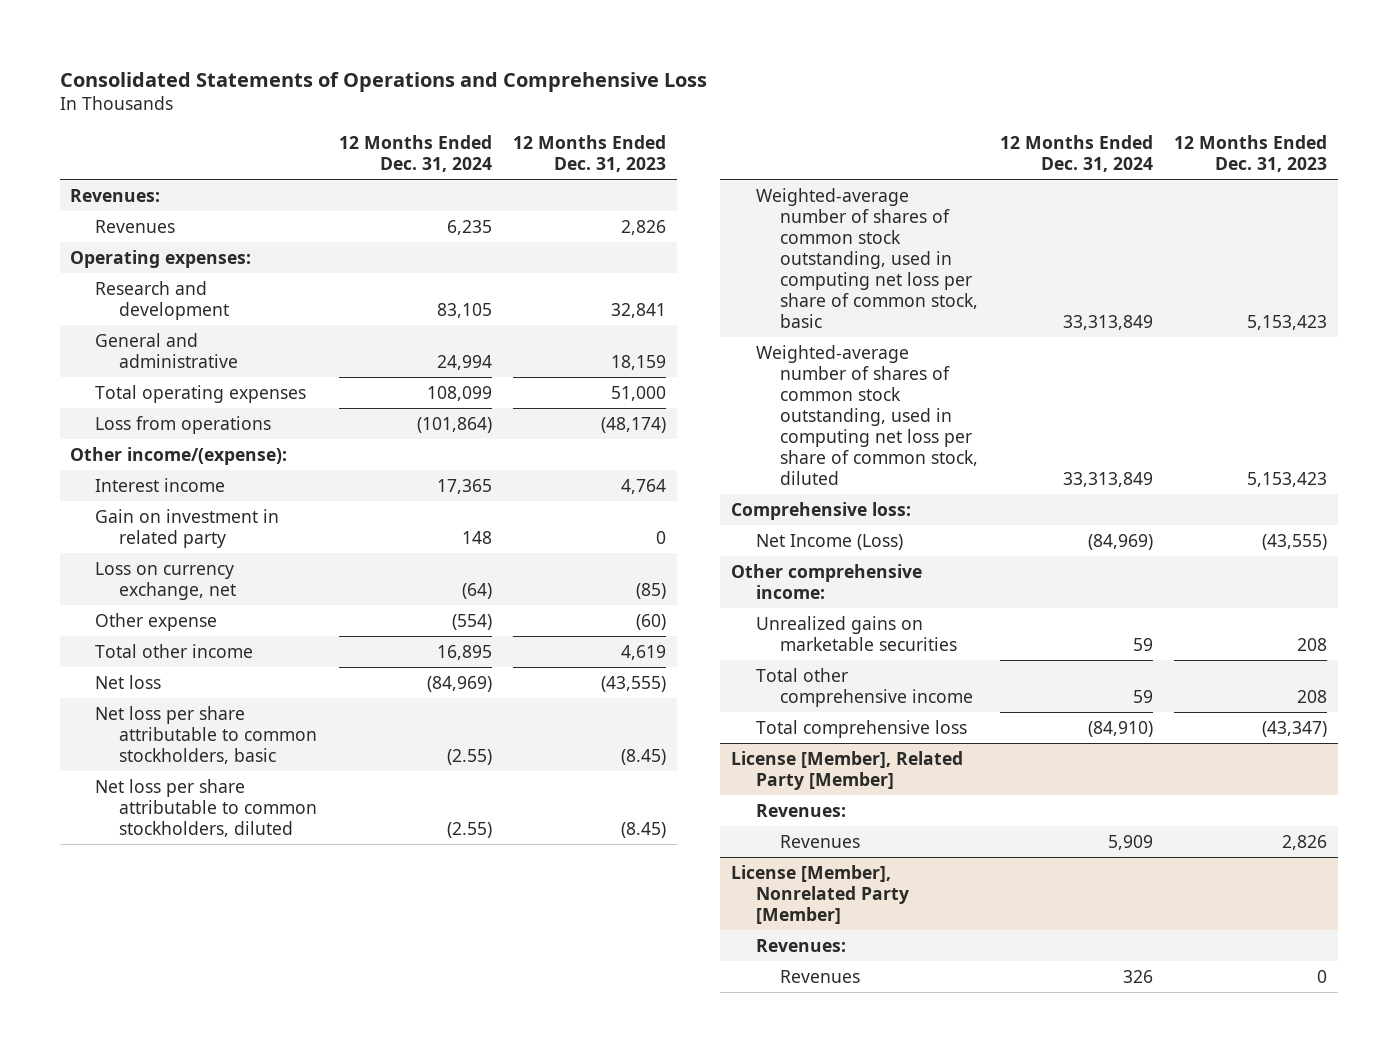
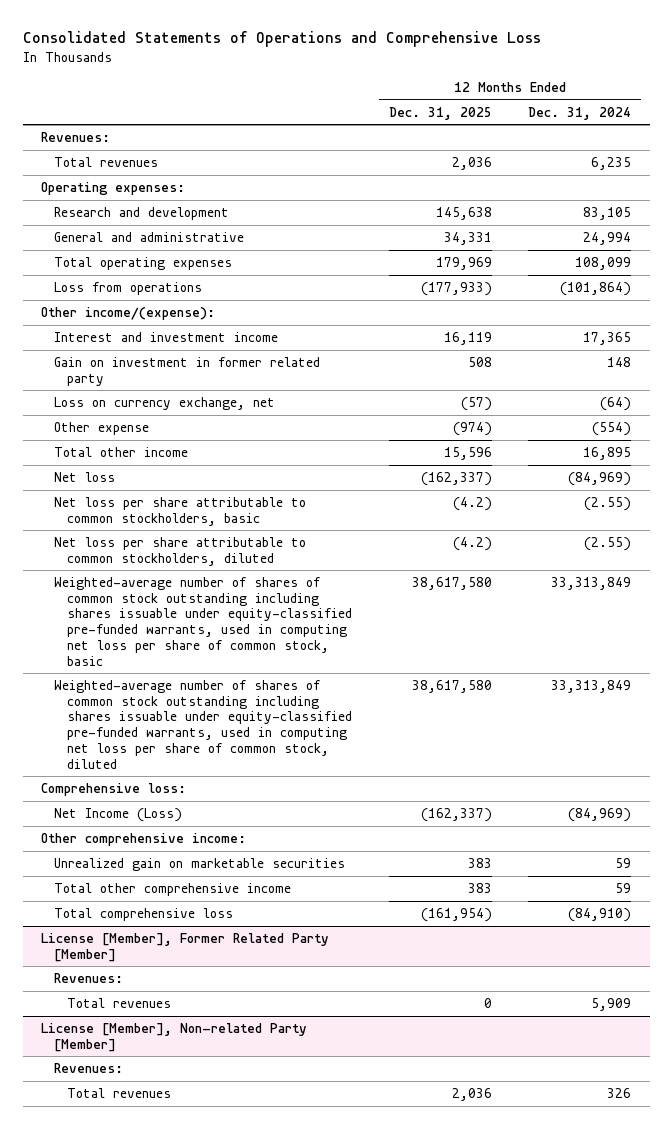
- | 12 Months Ended Dec. 31, 2024 | 12 Months Ended Dec. 31, 2023
+ | 12 Months Ended Dec. 31, 2025 | 12 Months Ended Dec. 31, 2024
- Revenues | 6,235 | 2,826
+ Total revenues | 2,036 | 6,235
- Interest income | 17,365 | 4,764
- Gain on investment in related party | 148 | 0
+ Interest and investment income | 16,119 | 17,365
+ Gain on investment in former related party | 508 | 148
- Weighted-average number of shares of common stock outstanding, used in computing net loss per share of common stock, basic | 33,313,849 | 5,153,423
- Weighted-average number of shares of common stock outstanding, used in computing net loss per share of common stock, diluted | 33,313,849 | 5,153,423
+ Weighted-average number of shares of common stock outstanding including shares issuable under equity-classified pre-funded warrants, used in computing net loss per share of common stock, basic | 38,617,580 | 33,313,849
+ Weighted-average number of shares of common stock outstanding including shares issuable under equity-classified pre-funded warrants, used in computing net loss per share of common stock, diluted | 38,617,580 | 33,313,849
- Unrealized gains on marketable securities | 59 | 208
+ Unrealized gain on marketable securities | 383 | 59
- License [Member], Related Party [Member]
+ License [Member], Former Related Party [Member]
- Revenues | 5,909 | 2,826
- License [Member], Nonrelated Party [Member]
+ Total revenues | 0 | 5,909
+ License [Member], Non-related Party [Member]
- Revenues | 326 | 0
+ Total revenues | 2,036 | 326

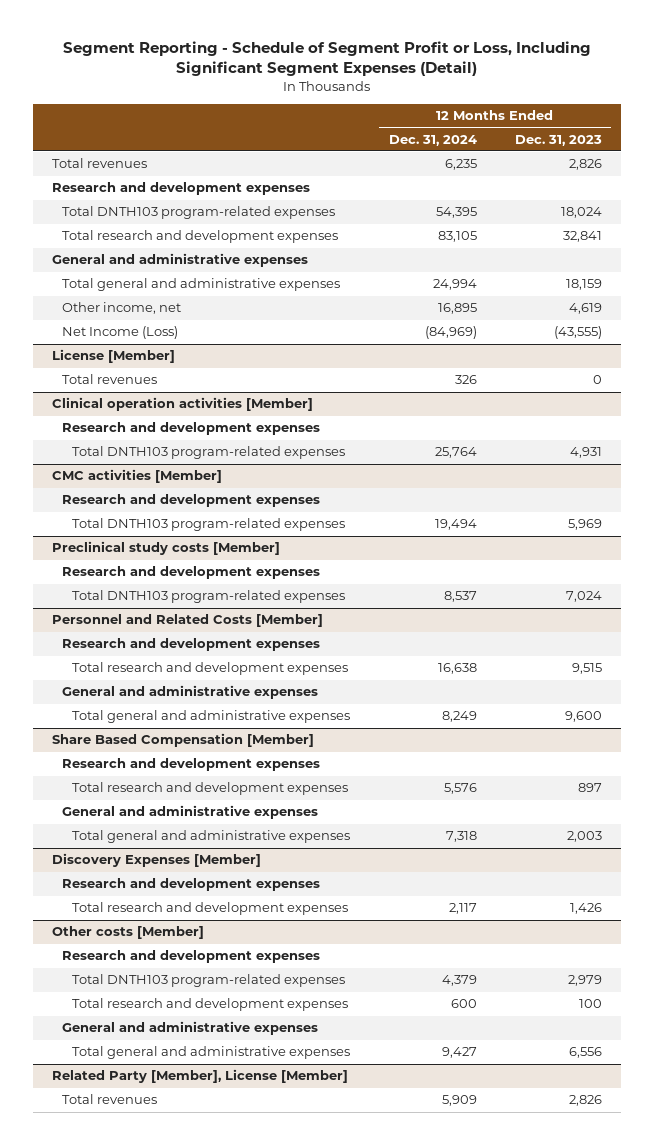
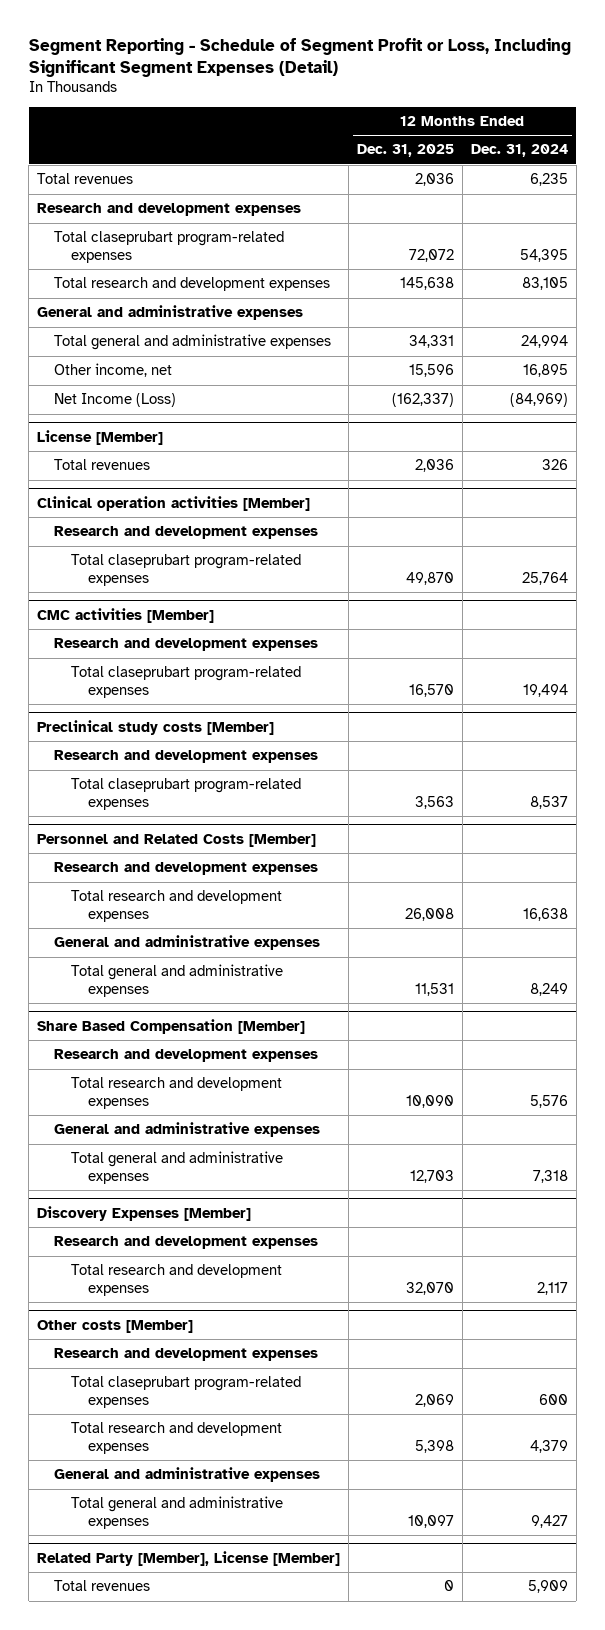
- | 12 Months Ended Dec. 31, 2024 | 12 Months Ended Dec. 31, 2023
+ | 12 Months Ended Dec. 31, 2025 | 12 Months Ended Dec. 31, 2024
- Total DNTH103 program-related expenses | 54,395 | 18,024
+ Total claseprubart program-related expenses | 72,072 | 54,395
@ Clinical operation activities [Member]
- Total DNTH103 program-related expenses | 25,764 | 4,931
+ Total claseprubart program-related expenses | 49,870 | 25,764
@ CMC activities [Member]
- Total DNTH103 program-related expenses | 19,494 | 5,969
+ Total claseprubart program-related expenses | 16,570 | 19,494
@ Preclinical study costs [Member]
- Total DNTH103 program-related expenses | 8,537 | 7,024
+ Total claseprubart program-related expenses | 3,563 | 8,537
@ Other costs [Member]
- Total DNTH103 program-related expenses | 4,379 | 2,979
- Total research and development expenses | 600 | 100
+ Total claseprubart program-related expenses | 2,069 | 600
+ Total research and development expenses | 5,398 | 4,379

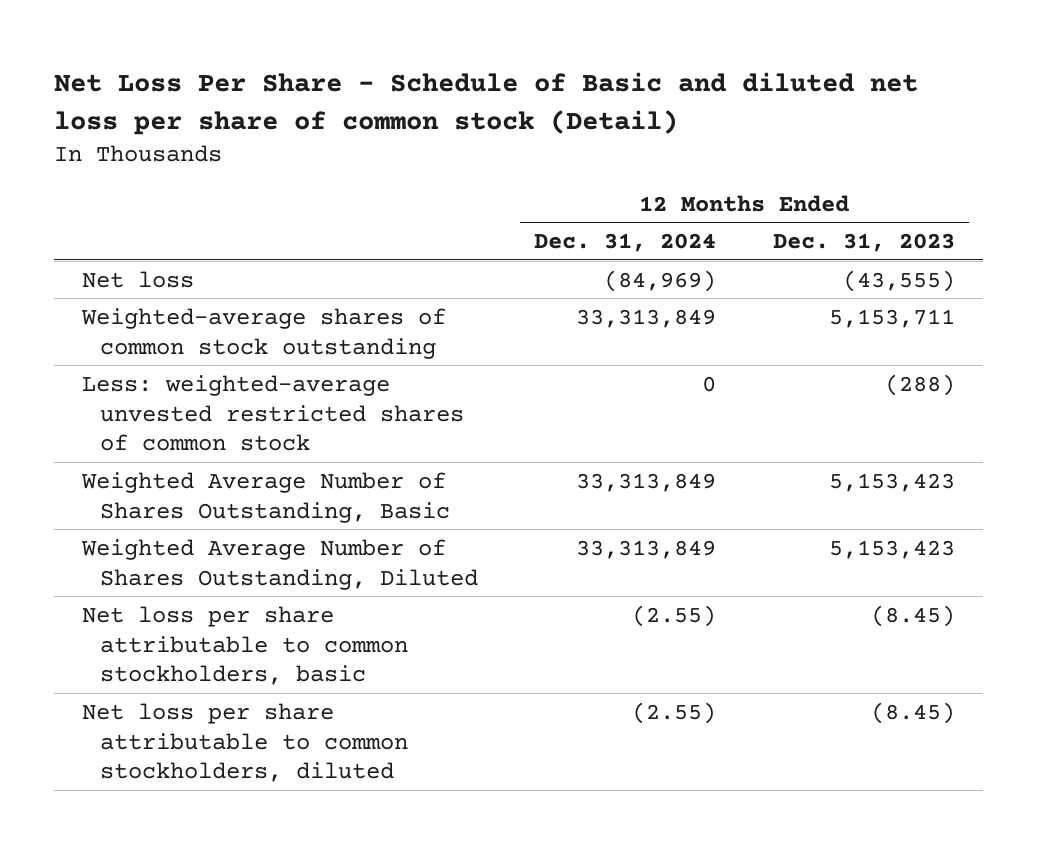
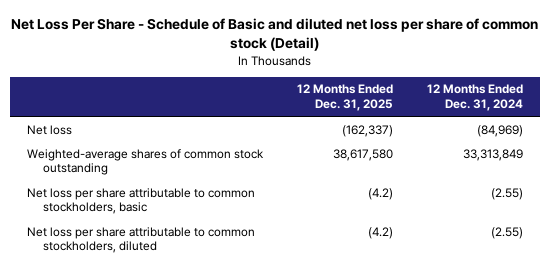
- | 12 Months Ended Dec. 31, 2024 | 12 Months Ended Dec. 31, 2023
+ | 12 Months Ended Dec. 31, 2025 | 12 Months Ended Dec. 31, 2024
- Less: weighted-average unvested restricted shares of common stock | 0 | (288)
- Weighted Average Number of Shares Outstanding, Basic | 33,313,849 | 5,153,423
- Weighted Average Number of Shares Outstanding, Diluted | 33,313,849 | 5,153,423

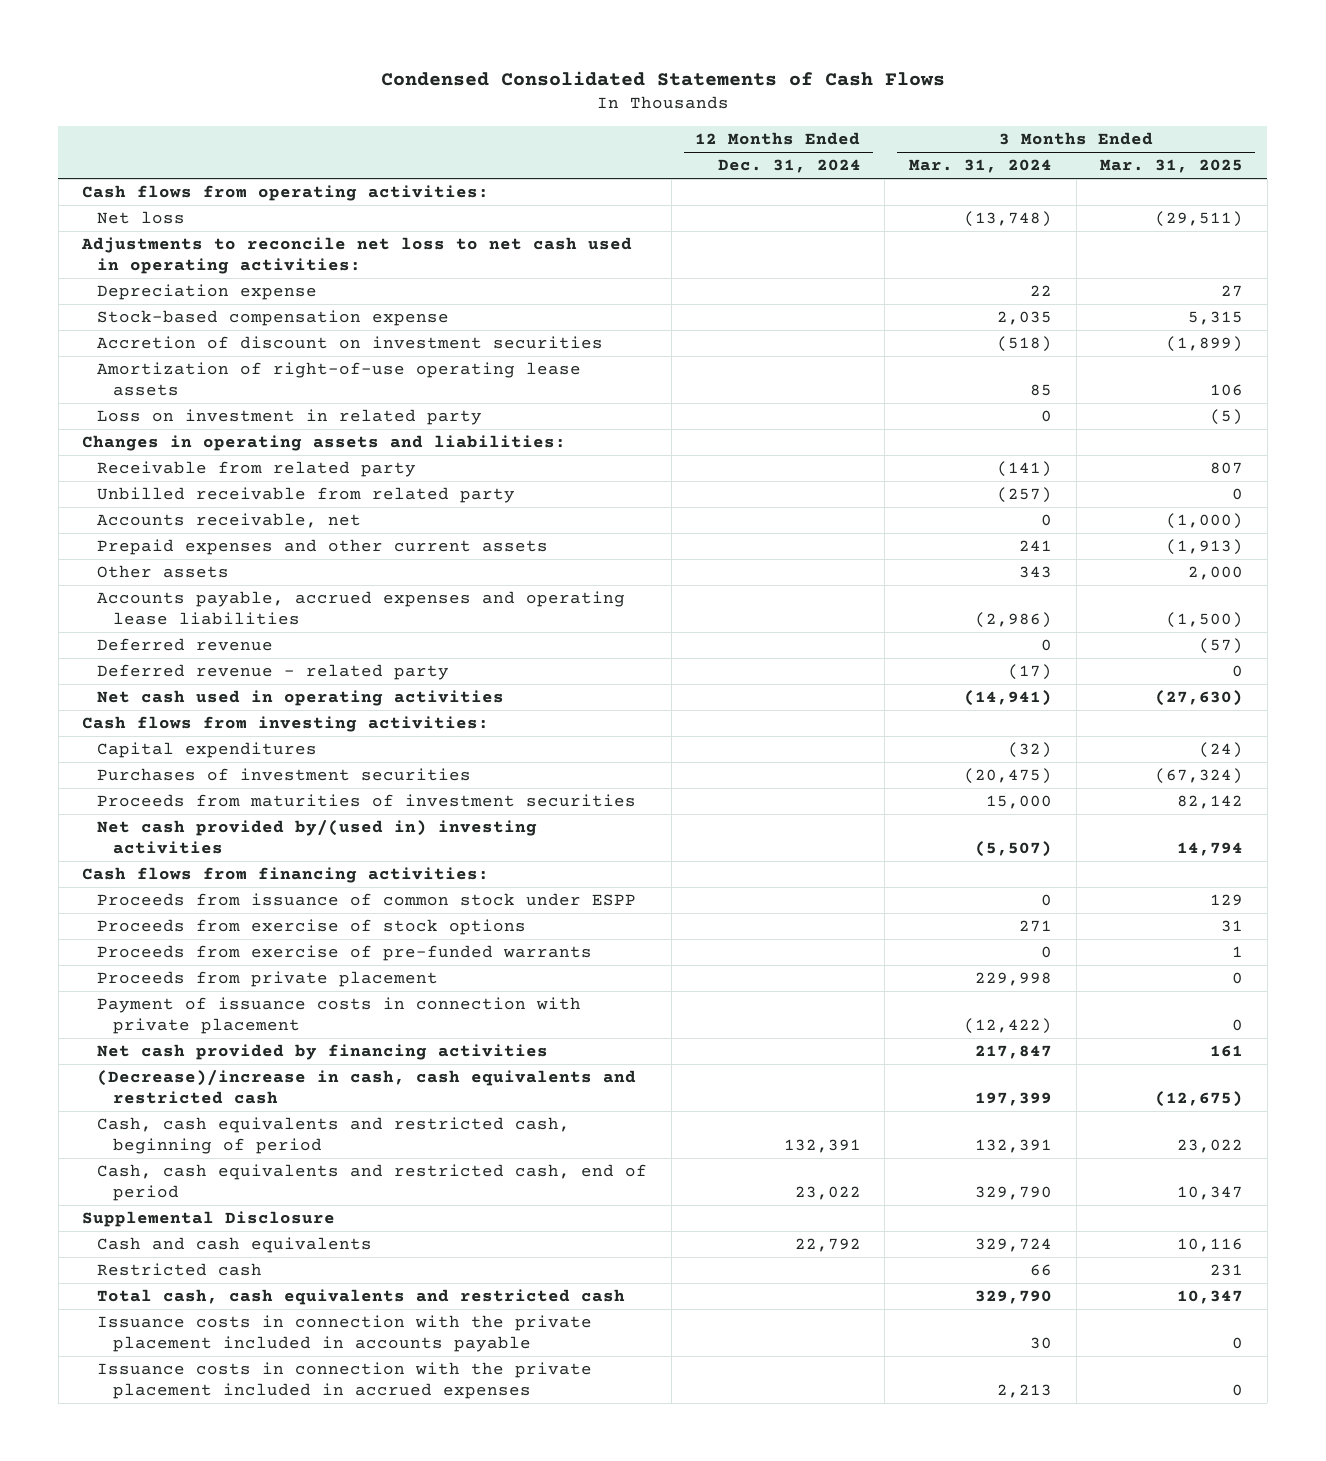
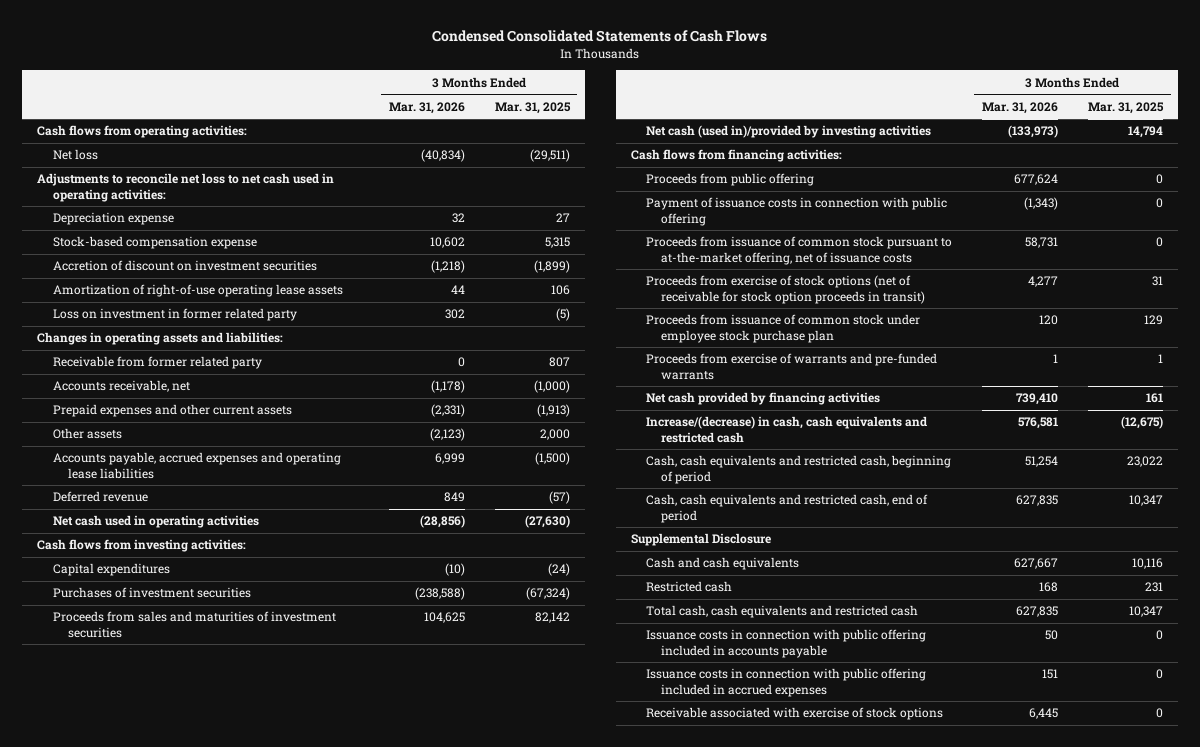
- | 12 Months Ended Dec. 31, 2024 | 3 Months Ended Mar. 31, 2024 | 3 Months Ended Mar. 31, 2025
+ | 3 Months Ended Mar. 31, 2026 | 3 Months Ended Mar. 31, 2025
- Loss on investment in related party | | 0 | (5)
+ Loss on investment in former related party | 302 | (5)
- Receivable from related party | | (141) | 807
- Unbilled receivable from related party | | (257) | 0
+ Receivable from former related party | 0 | 807
- Deferred revenue - related party | | (17) | 0
- Proceeds from maturities of investment securities | | 15,000 | 82,142
- Net cash provided by/(used in) investing activities | | (5,507) | 14,794
+ Proceeds from sales and maturities of investment securities | 104,625 | 82,142
+ Net cash (used in)/provided by investing activities | (133,973) | 14,794
- Proceeds from issuance of common stock under ESPP | | 0 | 129
- Proceeds from exercise of stock options | | 271 | 31
- Proceeds from exercise of pre-funded warrants | | 0 | 1
- Proceeds from private placement | | 229,998 | 0
- Payment of issuance costs in connection with private placement | | (12,422) | 0
+ Proceeds from public offering | 677,624 | 0
+ Payment of issuance costs in connection with public offering | (1,343) | 0
+ Proceeds from issuance of common stock pursuant to at-the-market offering, net of issuance costs | 58,731 | 0
+ Proceeds from exercise of stock options (net of receivable for stock option proceeds in transit) | 4,277 | 31
+ Proceeds from issuance of common stock under employee stock purchase plan | 120 | 129
+ Proceeds from exercise of warrants and pre-funded warrants | 1 | 1
- (Decrease)/increase in cash, cash equivalents and restricted cash | | 197,399 | (12,675)
+ Increase/(decrease) in cash, cash equivalents and restricted cash | 576,581 | (12,675)
- Issuance costs in connection with the private placement included in accounts payable | | 30 | 0
- Issuance costs in connection with the private placement included in accrued expenses | | 2,213 | 0
+ Issuance costs in connection with public offering included in accounts payable | 50 | 0
+ Issuance costs in connection with public offering included in accrued expenses | 151 | 0
+ Receivable associated with exercise of stock options | 6,445 | 0

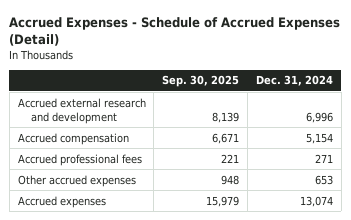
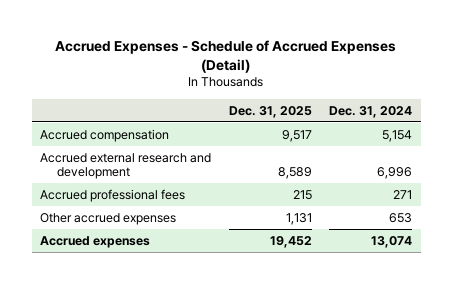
- | Sep. 30, 2025 | Dec. 31, 2024
+ | Dec. 31, 2025 | Dec. 31, 2024
moved down: Accrued external research and development | 8,589 | 6,996

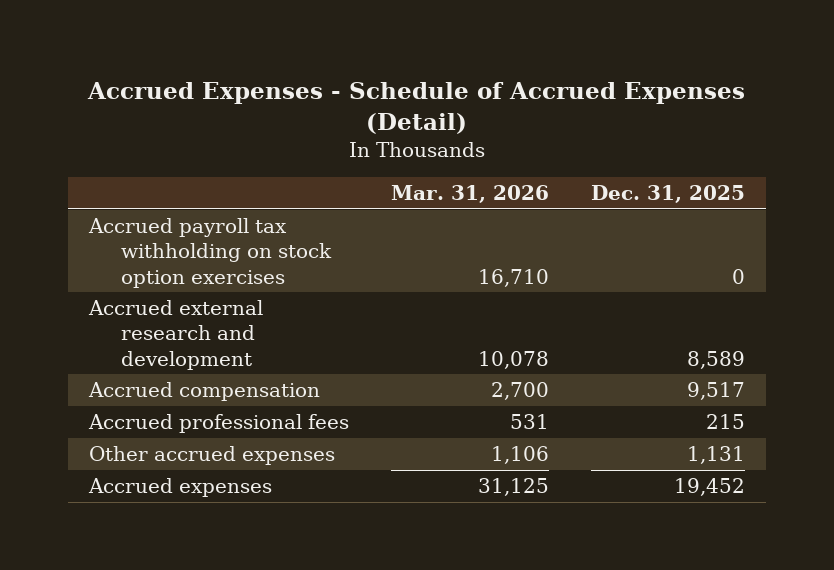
- | Dec. 31, 2025 | Dec. 31, 2024
+ | Mar. 31, 2026 | Dec. 31, 2025
+ Accrued payroll tax withholding on stock option exercises | 16,710 | 0
moved down: Accrued compensation | 2,700 | 9,517

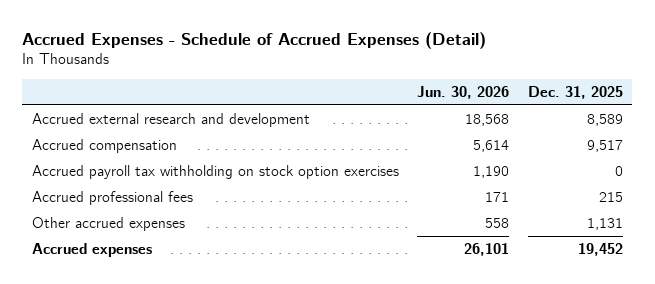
- | Mar. 31, 2026 | Dec. 31, 2025
+ | Jun. 30, 2026 | Dec. 31, 2025
moved down: Accrued payroll tax withholding on stock option exercises | 1,190 | 0

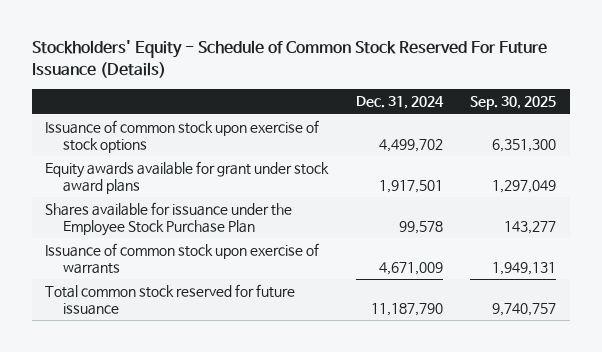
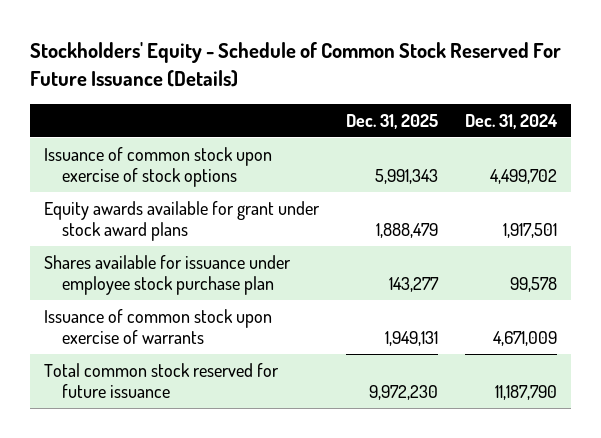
- | Dec. 31, 2024 | Sep. 30, 2025
+ | Dec. 31, 2025 | Dec. 31, 2024
- Shares available for issuance under the Employee Stock Purchase Plan | 99,578 | 143,277
+ Shares available for issuance under employee stock purchase plan | 143,277 | 99,578

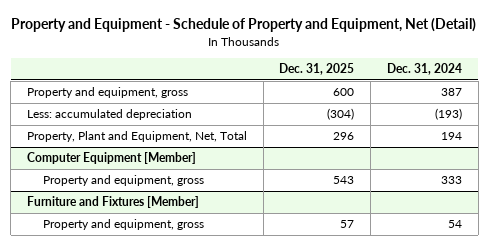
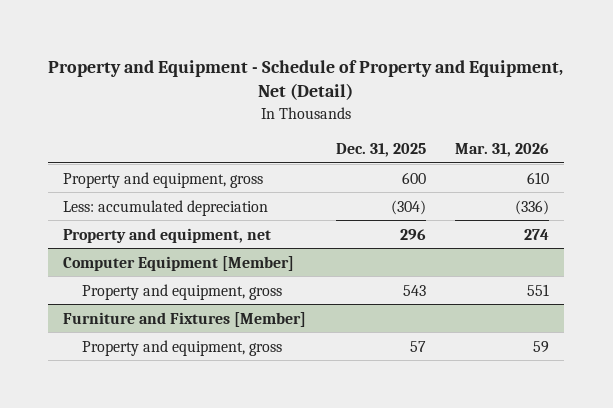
- | Dec. 31, 2025 | Dec. 31, 2024
+ | Dec. 31, 2025 | Mar. 31, 2026
- Property, Plant and Equipment, Net, Total | 296 | 194
+ Property and equipment, net | 296 | 274

